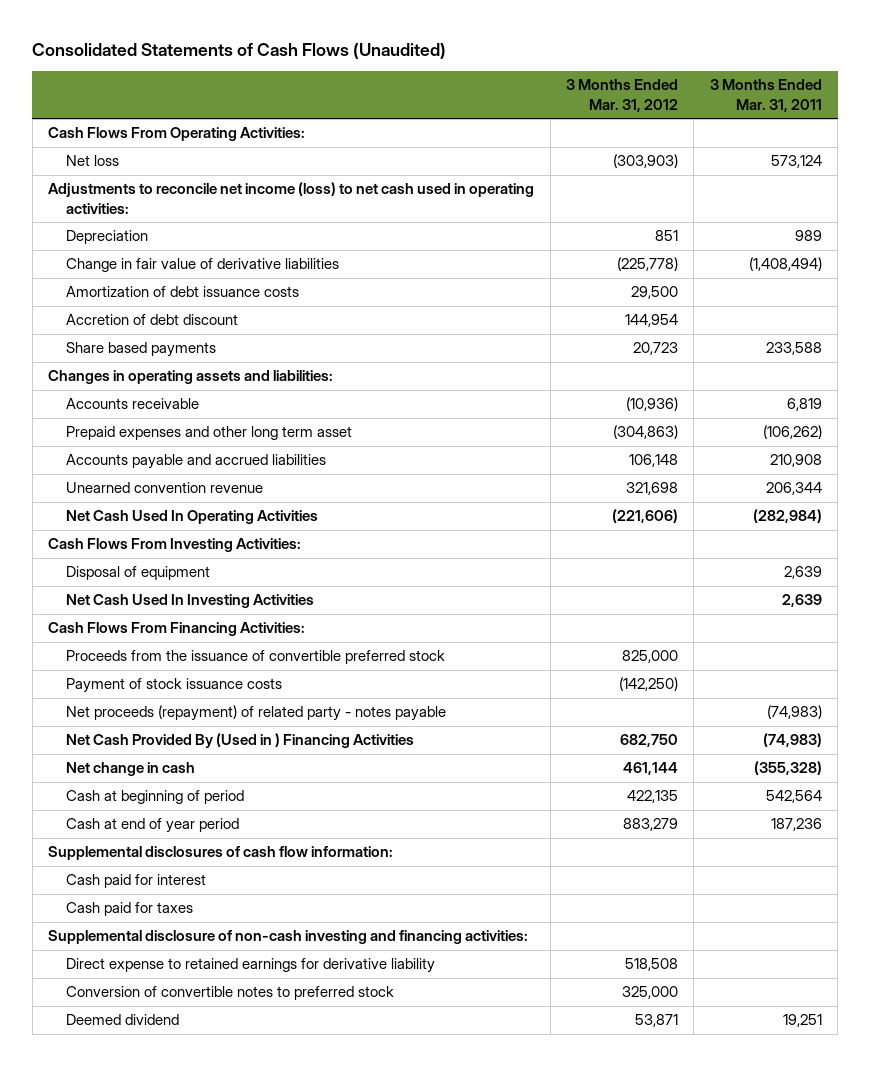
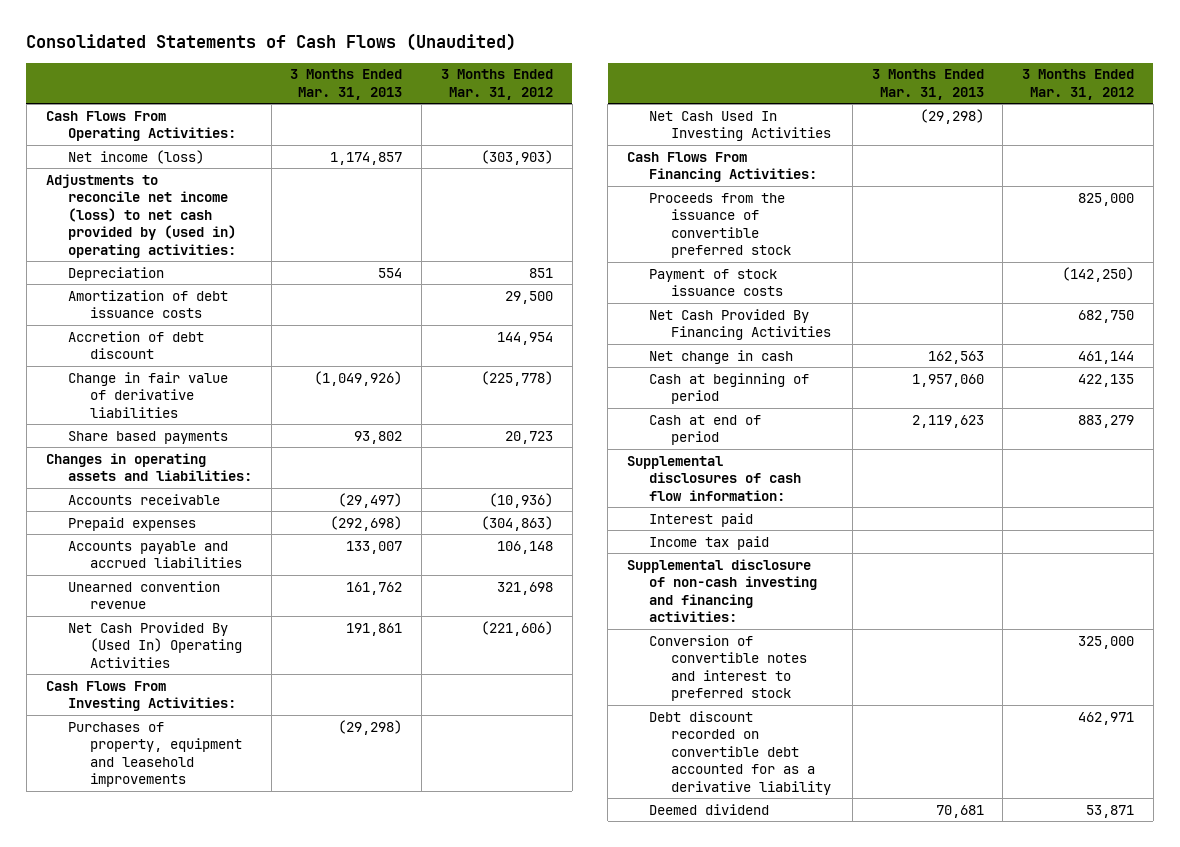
- | 3 Months Ended Mar. 31, 2012 | 3 Months Ended Mar. 31, 2011
+ | 3 Months Ended Mar. 31, 2013 | 3 Months Ended Mar. 31, 2012
- Net loss | (303,903) | 573,124
- Adjustments to reconcile net income (loss) to net cash used in operating activities:
+ Net income (loss) | 1,174,857 | (303,903)
+ Adjustments to reconcile net income (loss) to net cash provided by (used in) operating activities:
moved down: Change in fair value of derivative liabilities | (1,049,926) | (225,778)
- Prepaid expenses and other long term asset | (304,863) | (106,262)
+ Prepaid expenses | (292,698) | (304,863)
- Net Cash Used In Operating Activities | (221,606) | (282,984)
+ Net Cash Provided By (Used In) Operating Activities | 191,861 | (221,606)
- Disposal of equipment | | 2,639
+ Purchases of property, equipment and leasehold improvements | (29,298) |
- Net proceeds (repayment) of related party - notes payable | | (74,983)
- Net Cash Provided By (Used in ) Financing Activities | 682,750 | (74,983)
+ Net Cash Provided By Financing Activities | | 682,750
- Cash at end of year period | 883,279 | 187,236
+ Cash at end of period | 2,119,623 | 883,279
- Cash paid for interest
- Cash paid for taxes
+ Interest paid
+ Income tax paid
- Direct expense to retained earnings for derivative liability | 518,508 |
- Conversion of convertible notes to preferred stock | 325,000 |
+ Conversion of convertible notes and interest to preferred stock | | 325,000
+ Debt discount recorded on convertible debt accounted for as a derivative liability | | 462,971

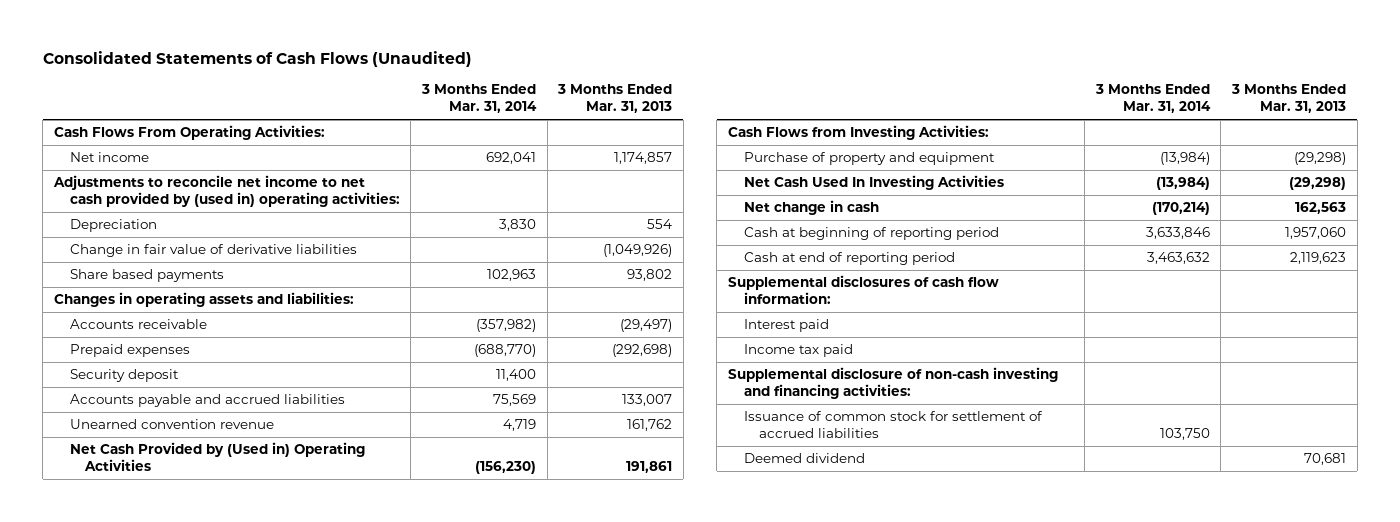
- | 3 Months Ended Mar. 31, 2013 | 3 Months Ended Mar. 31, 2012
+ | 3 Months Ended Mar. 31, 2014 | 3 Months Ended Mar. 31, 2013
- Net income (loss) | 1,174,857 | (303,903)
- Adjustments to reconcile net income (loss) to net cash provided by (used in) operating activities:
+ Net income | 692,041 | 1,174,857
+ Adjustments to reconcile net income to net cash provided by (used in) operating activities:
- Amortization of debt issuance costs | | 29,500
- Accretion of debt discount | | 144,954
+ Security deposit | 11,400 |
- Net Cash Provided By (Used In) Operating Activities | 191,861 | (221,606)
- Cash Flows From Investing Activities:
- Purchases of property, equipment and leasehold improvements | (29,298) |
+ Net Cash Provided by (Used in) Operating Activities | (156,230) | 191,861
+ Cash Flows from Investing Activities:
+ Purchase of property and equipment | (13,984) | (29,298)
- Cash Flows From Financing Activities:
- Proceeds from the issuance of convertible preferred stock | | 825,000
- Payment of stock issuance costs | | (142,250)
- Net Cash Provided By Financing Activities | | 682,750
- Cash at beginning of period | 1,957,060 | 422,135
- Cash at end of period | 2,119,623 | 883,279
+ Cash at beginning of reporting period | 3,633,846 | 1,957,060
+ Cash at end of reporting period | 3,463,632 | 2,119,623
- Conversion of convertible notes and interest to preferred stock | | 325,000
- Debt discount recorded on convertible debt accounted for as a derivative liability | | 462,971
+ Issuance of common stock for settlement of accrued liabilities | 103,750 |

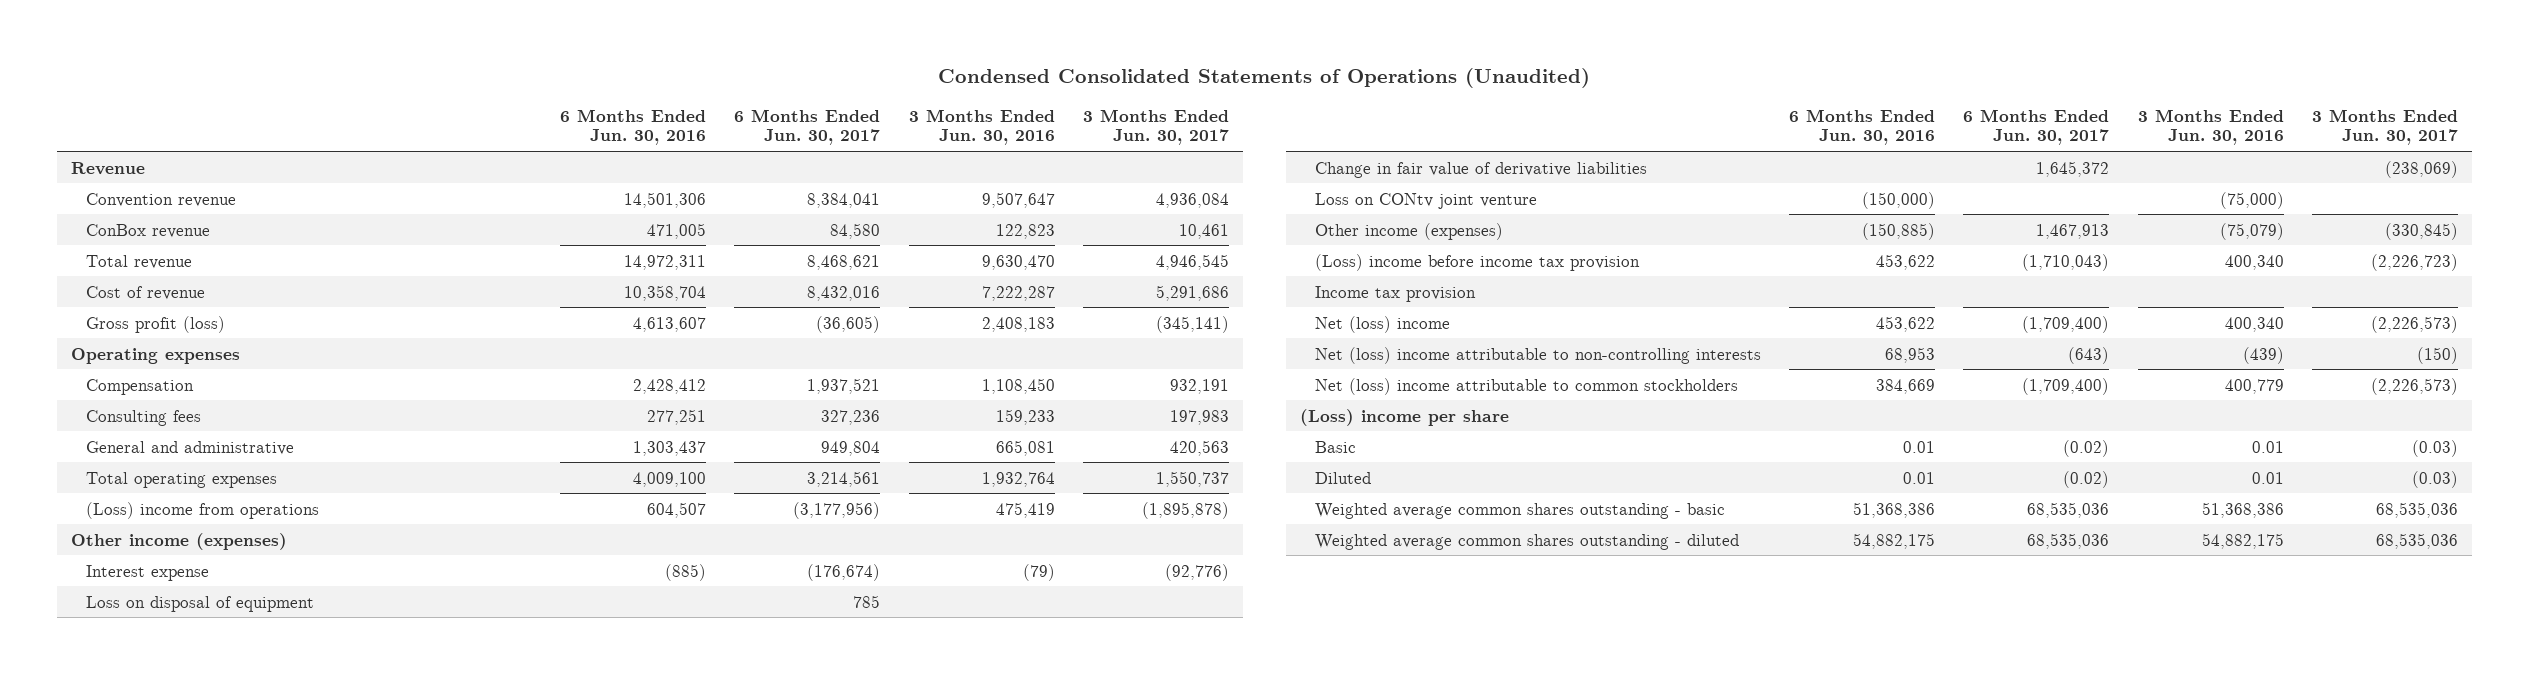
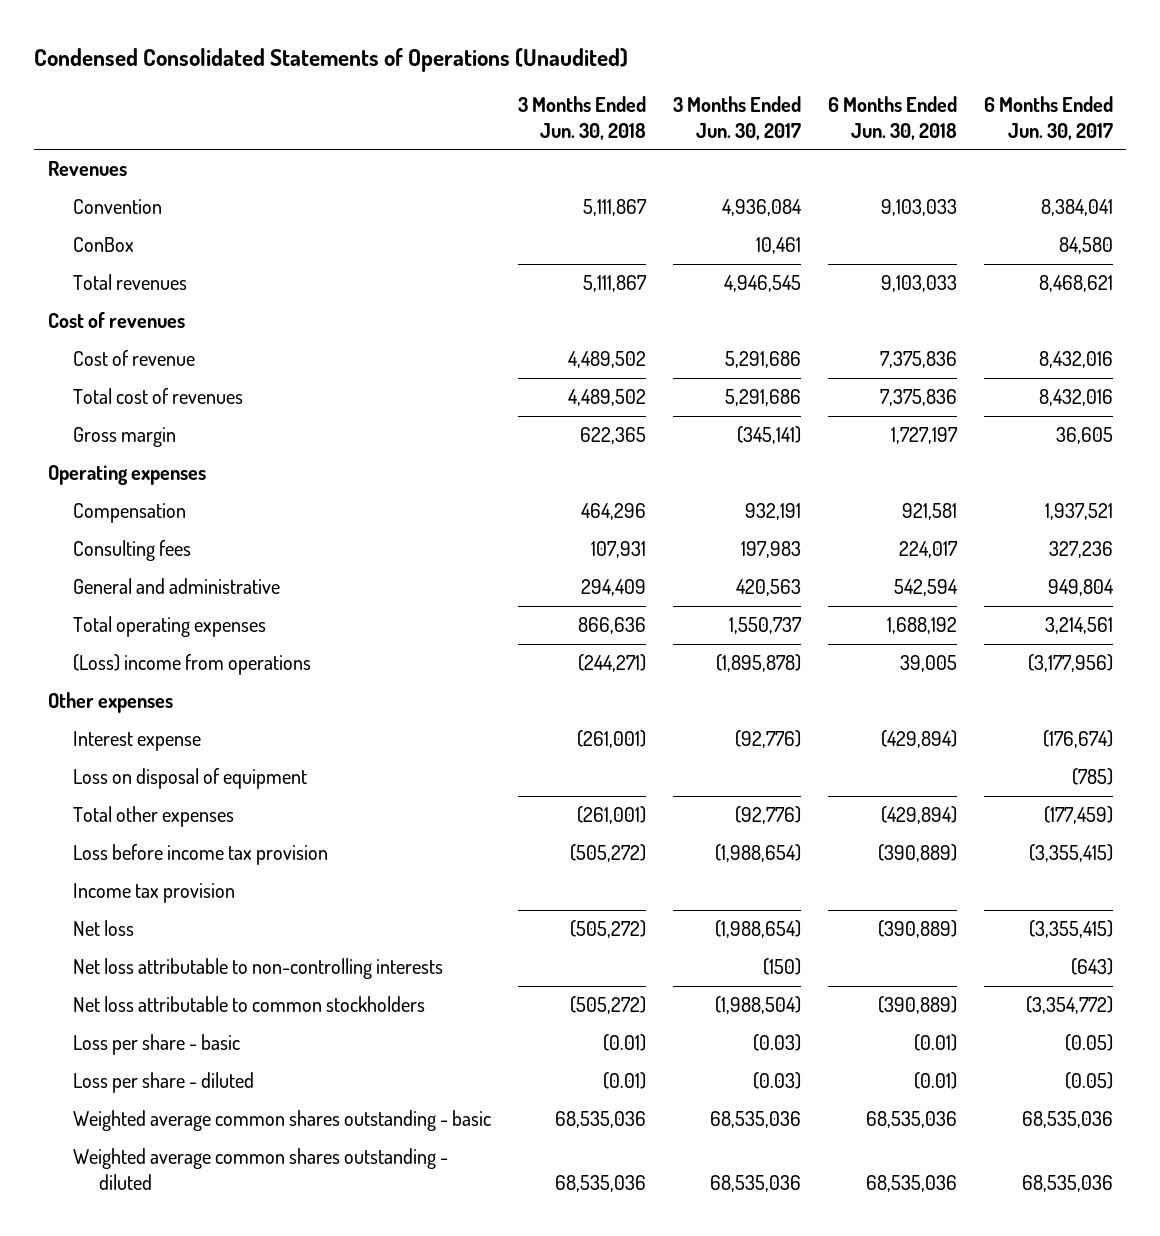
- | 6 Months Ended Jun. 30, 2016 | 6 Months Ended Jun. 30, 2017 | 3 Months Ended Jun. 30, 2016 | 3 Months Ended Jun. 30, 2017
+ | 3 Months Ended Jun. 30, 2018 | 3 Months Ended Jun. 30, 2017 | 6 Months Ended Jun. 30, 2018 | 6 Months Ended Jun. 30, 2017
- Revenue
- Convention revenue | 14,501,306 | 8,384,041 | 9,507,647 | 4,936,084
- ConBox revenue | 471,005 | 84,580 | 122,823 | 10,461
- Total revenue | 14,972,311 | 8,468,621 | 9,630,470 | 4,946,545
+ Revenues
+ Convention | 5,111,867 | 4,936,084 | 9,103,033 | 8,384,041
+ ConBox | | 10,461 | | 84,580
+ Total revenues | 5,111,867 | 4,946,545 | 9,103,033 | 8,468,621
+ Cost of revenues
- Gross profit (loss) | 4,613,607 | (36,605) | 2,408,183 | (345,141)
+ Total cost of revenues | 4,489,502 | 5,291,686 | 7,375,836 | 8,432,016
+ Gross margin | 622,365 | (345,141) | 1,727,197 | 36,605
- Other income (expenses)
+ Other expenses
- Loss on disposal of equipment | | 785 | |
- Change in fair value of derivative liabilities | | 1,645,372 | | (238,069)
- Loss on CONtv joint venture | (150,000) | | (75,000) |
- Other income (expenses) | (150,885) | 1,467,913 | (75,079) | (330,845)
- (Loss) income before income tax provision | 453,622 | (1,710,043) | 400,340 | (2,226,723)
+ Loss on disposal of equipment | | | | (785)
+ Total other expenses | (261,001) | (92,776) | (429,894) | (177,459)
+ Loss before income tax provision | (505,272) | (1,988,654) | (390,889) | (3,355,415)
- Net (loss) income | 453,622 | (1,709,400) | 400,340 | (2,226,573)
- Net (loss) income attributable to non-controlling interests | 68,953 | (643) | (439) | (150)
- Net (loss) income attributable to common stockholders | 384,669 | (1,709,400) | 400,779 | (2,226,573)
- (Loss) income per share
- Basic | 0.01 | (0.02) | 0.01 | (0.03)
- Diluted | 0.01 | (0.02) | 0.01 | (0.03)
+ Net loss | (505,272) | (1,988,654) | (390,889) | (3,355,415)
+ Net loss attributable to non-controlling interests | | (150) | | (643)
+ Net loss attributable to common stockholders | (505,272) | (1,988,504) | (390,889) | (3,354,772)
+ Loss per share - basic | (0.01) | (0.03) | (0.01) | (0.05)
+ Loss per share - diluted | (0.01) | (0.03) | (0.01) | (0.05)

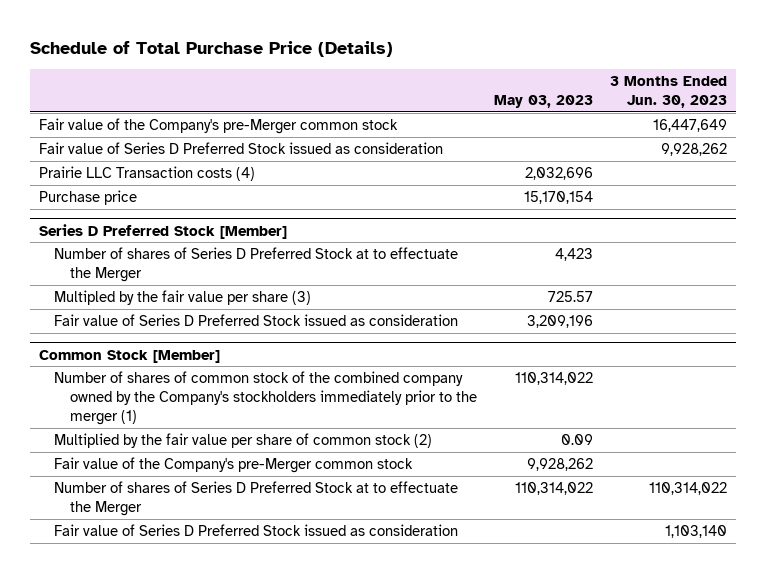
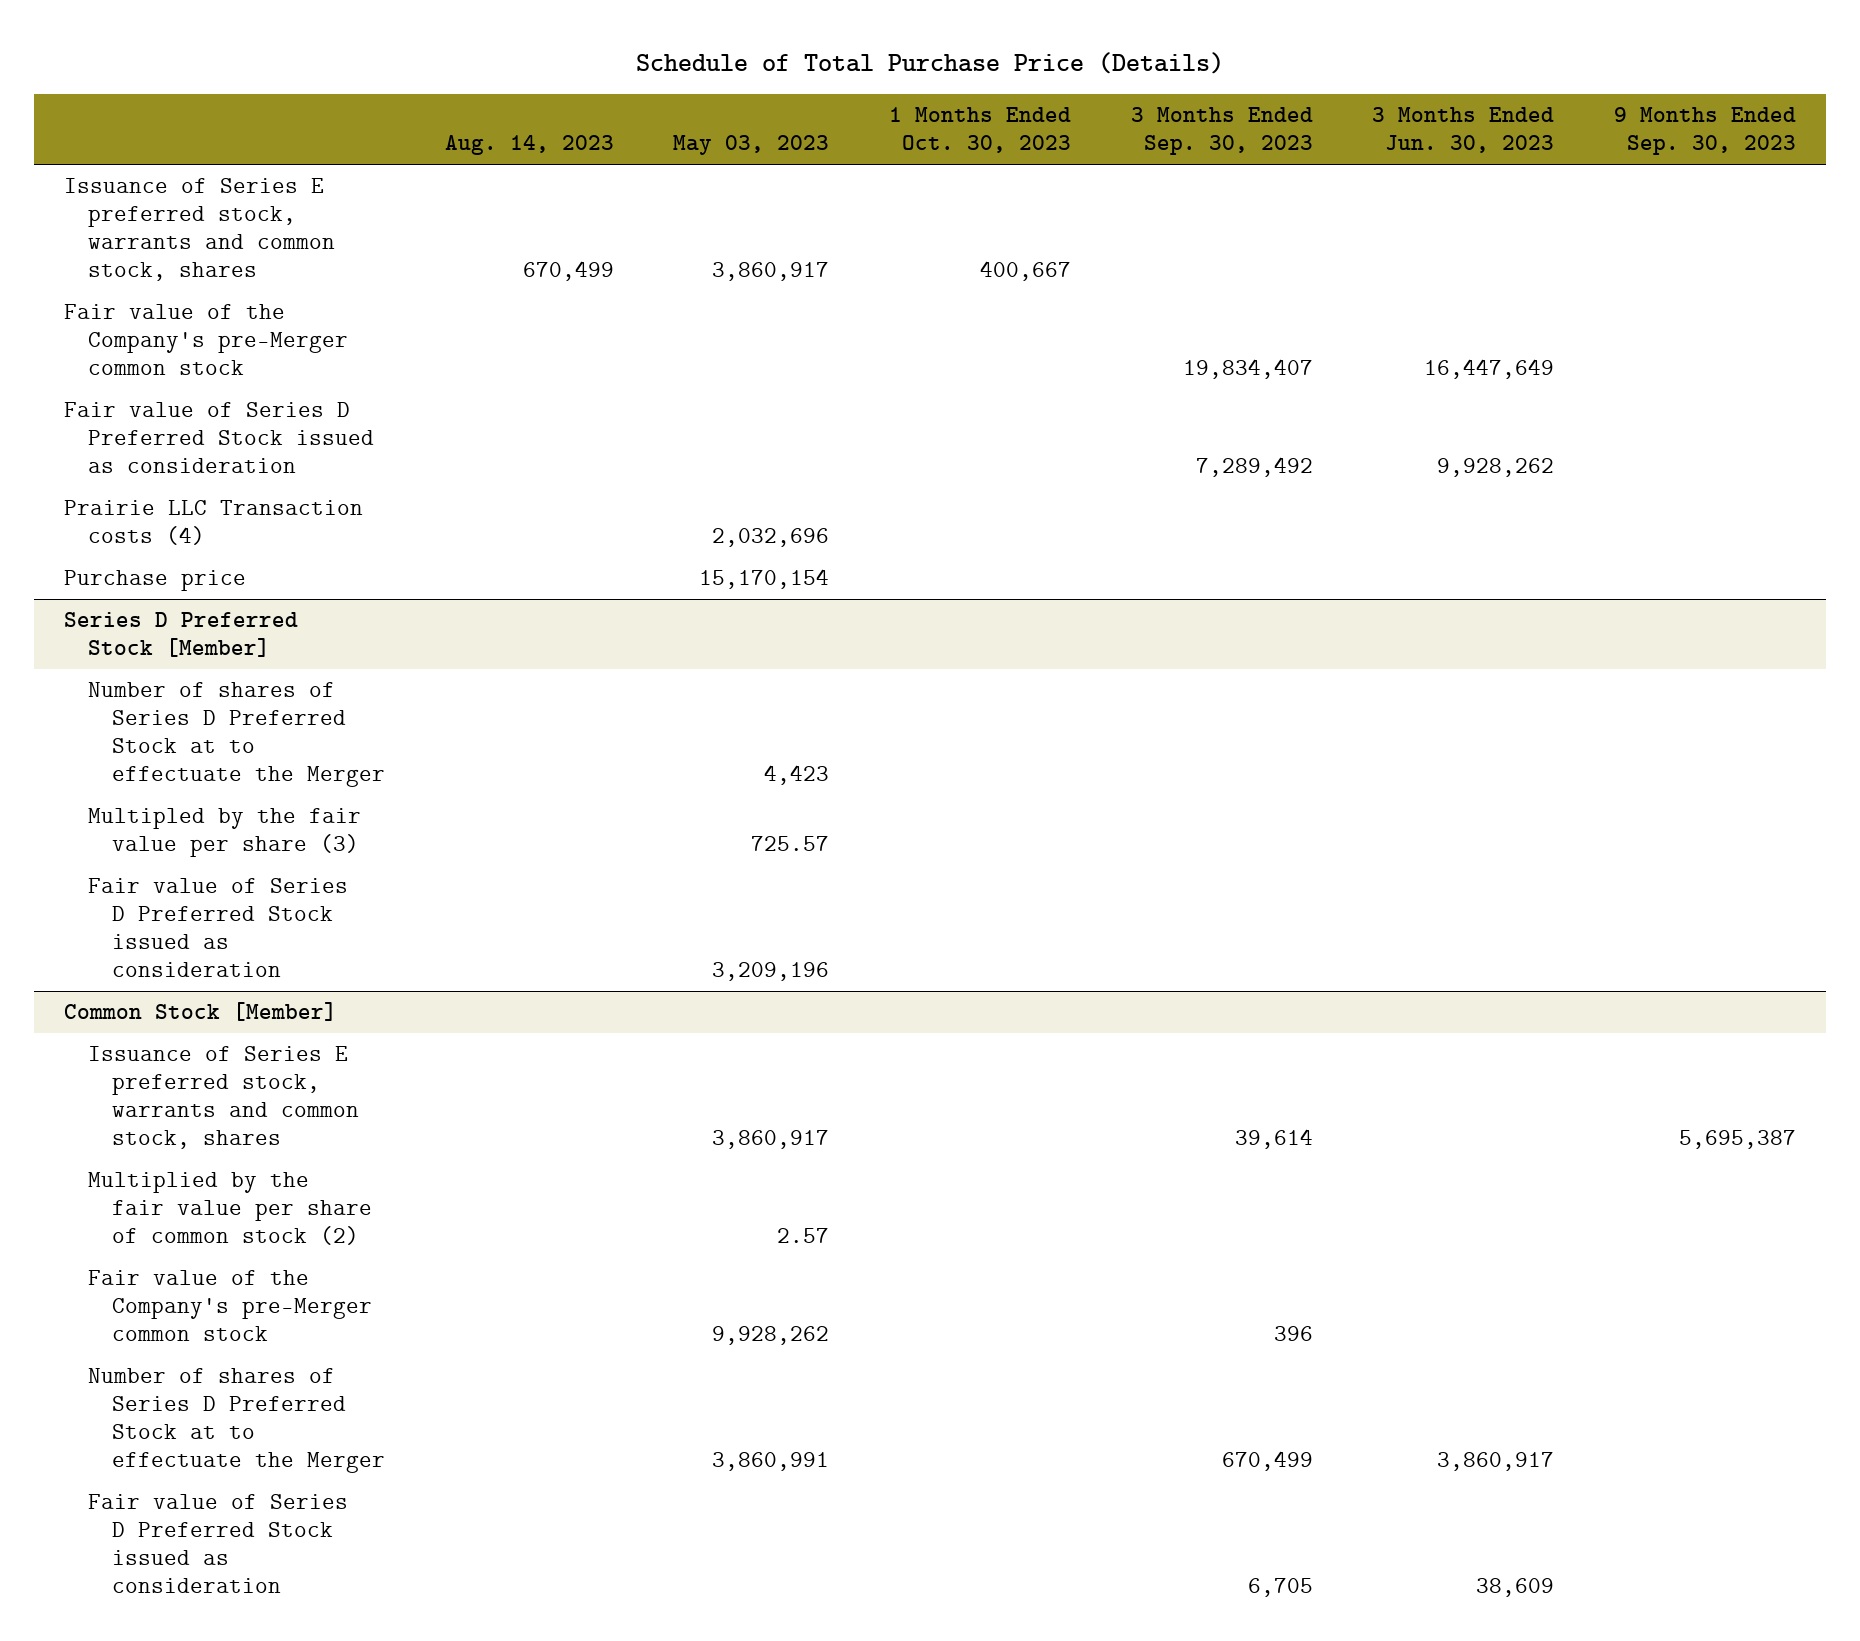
- | May 03, 2023 | 3 Months Ended Jun. 30, 2023
+ | Aug. 14, 2023 | May 03, 2023 | 1 Months Ended Oct. 30, 2023 | 3 Months Ended Sep. 30, 2023 | 3 Months Ended Jun. 30, 2023 | 9 Months Ended Sep. 30, 2023
+ Issuance of Series E preferred stock, warrants and common stock, shares | 670,499 | 3,860,917 | 400,667 | | |
@ Common Stock [Member]
- Number of shares of common stock of the combined company owned by the Company's stockholders immediately prior to the merger (1) | 110,314,022 |
- Multiplied by the fair value per share of common stock (2) | 0.09 |
+ Issuance of Series E preferred stock, warrants and common stock, shares | | 3,860,917 | | 39,614 | | 5,695,387
+ Multiplied by the fair value per share of common stock (2) | | 2.57 | | | |
- Number of shares of Series D Preferred Stock at to effectuate the Merger | 110,314,022 | 110,314,022
- Fair value of Series D Preferred Stock issued as consideration | | 1,103,140
+ Number of shares of Series D Preferred Stock at to effectuate the Merger | | 3,860,991 | | 670,499 | 3,860,917 |
+ Fair value of Series D Preferred Stock issued as consideration | | | | 6,705 | 38,609 |

